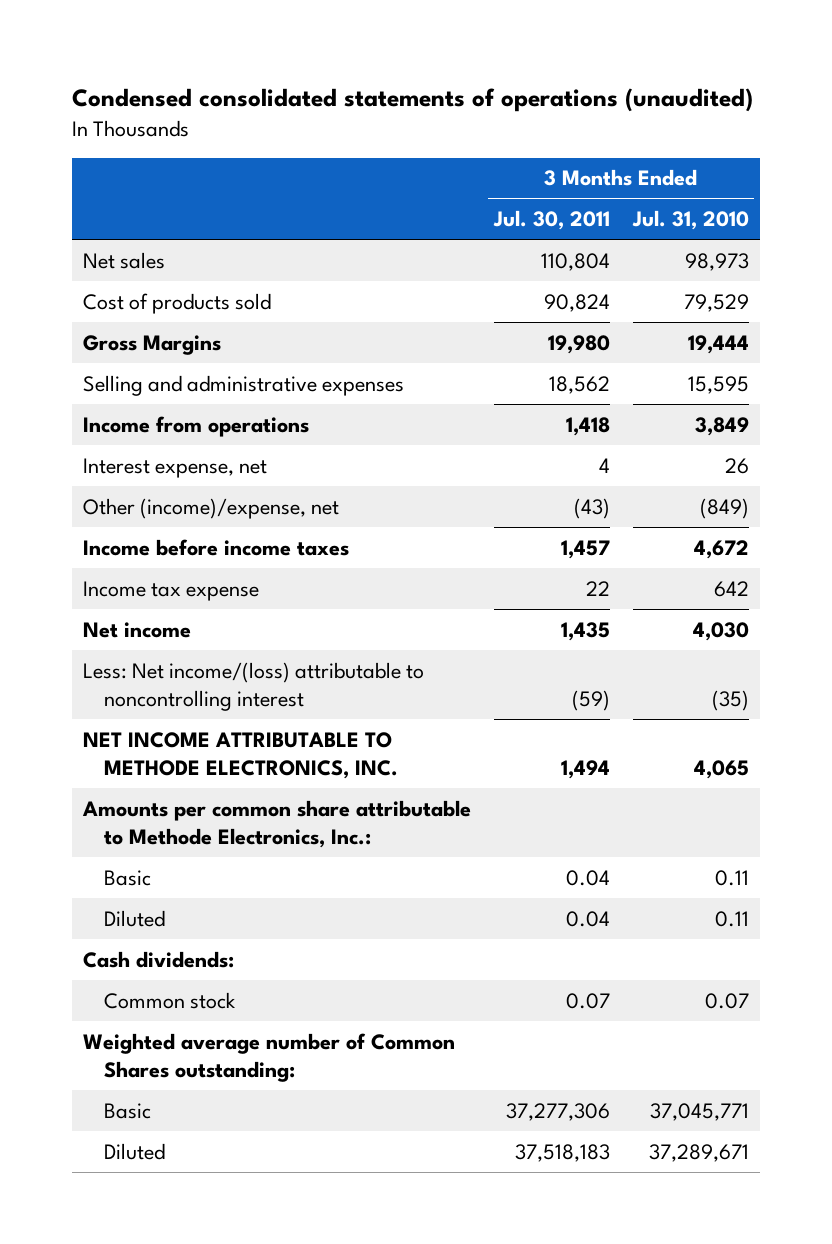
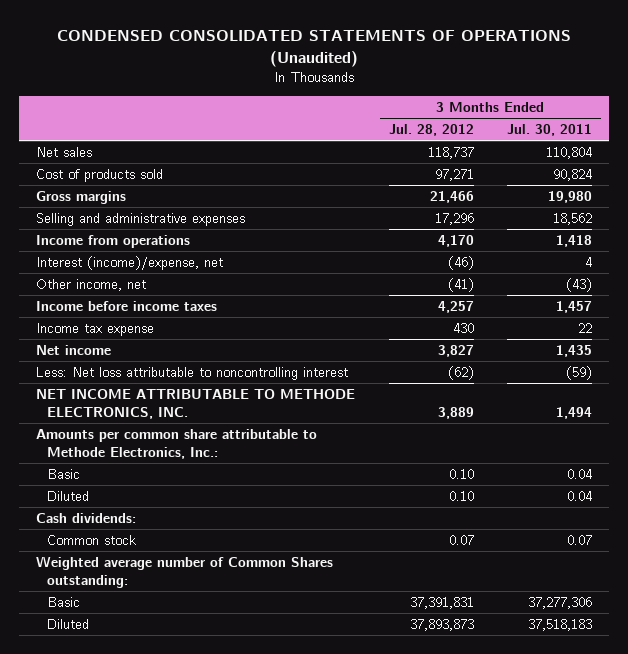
- Condensed consolidated statements of operations (unaudited)
+ CONDENSED CONSOLIDATED STATEMENTS OF OPERATIONS (Unaudited)
- | 3 Months Ended Jul. 30, 2011 | 3 Months Ended Jul. 31, 2010
+ | 3 Months Ended Jul. 28, 2012 | 3 Months Ended Jul. 30, 2011
- Gross Margins | 19,980 | 19,444
+ Gross margins | 21,466 | 19,980
- Interest expense, net | 4 | 26
- Other (income)/expense, net | (43) | (849)
+ Interest (income)/expense, net | (46) | 4
+ Other income, net | (41) | (43)
- Less: Net income/(loss) attributable to noncontrolling interest | (59) | (35)
+ Less: Net loss attributable to noncontrolling interest | (62) | (59)

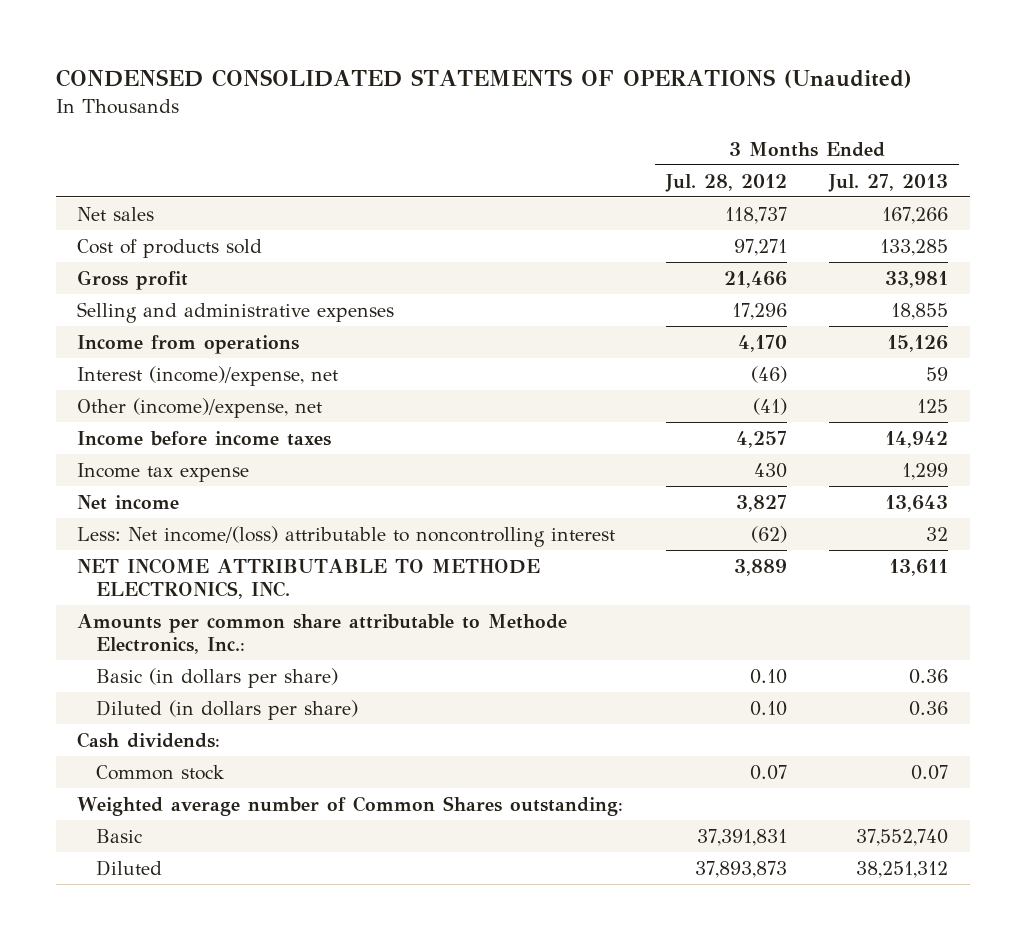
- | 3 Months Ended Jul. 28, 2012 | 3 Months Ended Jul. 30, 2011
+ | 3 Months Ended Jul. 28, 2012 | 3 Months Ended Jul. 27, 2013
- Gross margins | 21,466 | 19,980
+ Gross profit | 21,466 | 33,981
- Other income, net | (41) | (43)
+ Other (income)/expense, net | (41) | 125
- Less: Net loss attributable to noncontrolling interest | (62) | (59)
+ Less: Net income/(loss) attributable to noncontrolling interest | (62) | 32
- Basic | 0.10 | 0.04
- Diluted | 0.10 | 0.04
+ Basic (in dollars per share) | 0.10 | 0.36
+ Diluted (in dollars per share) | 0.10 | 0.36

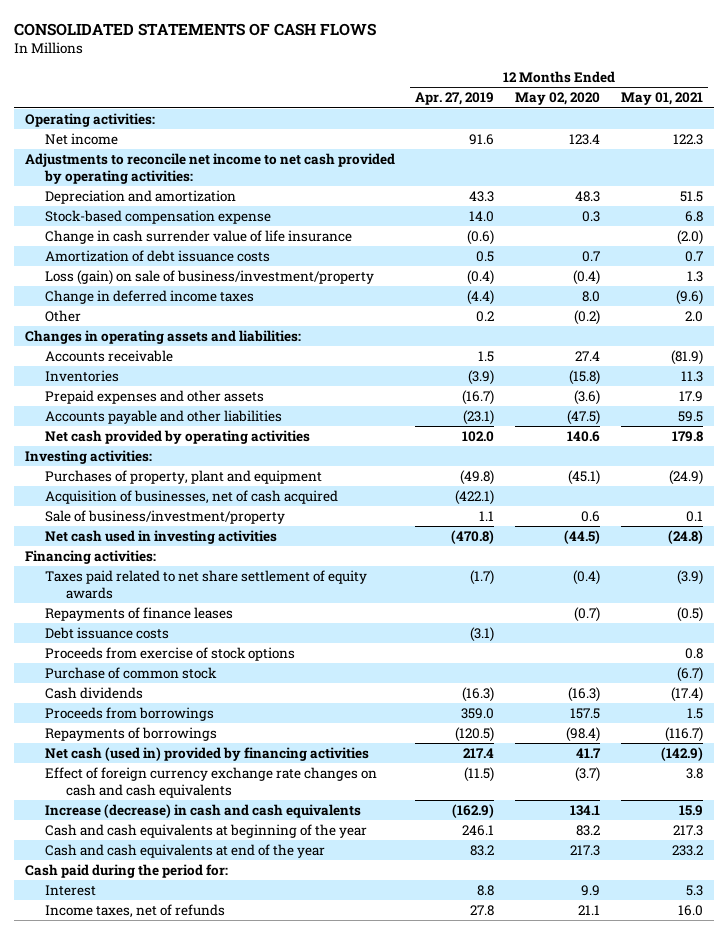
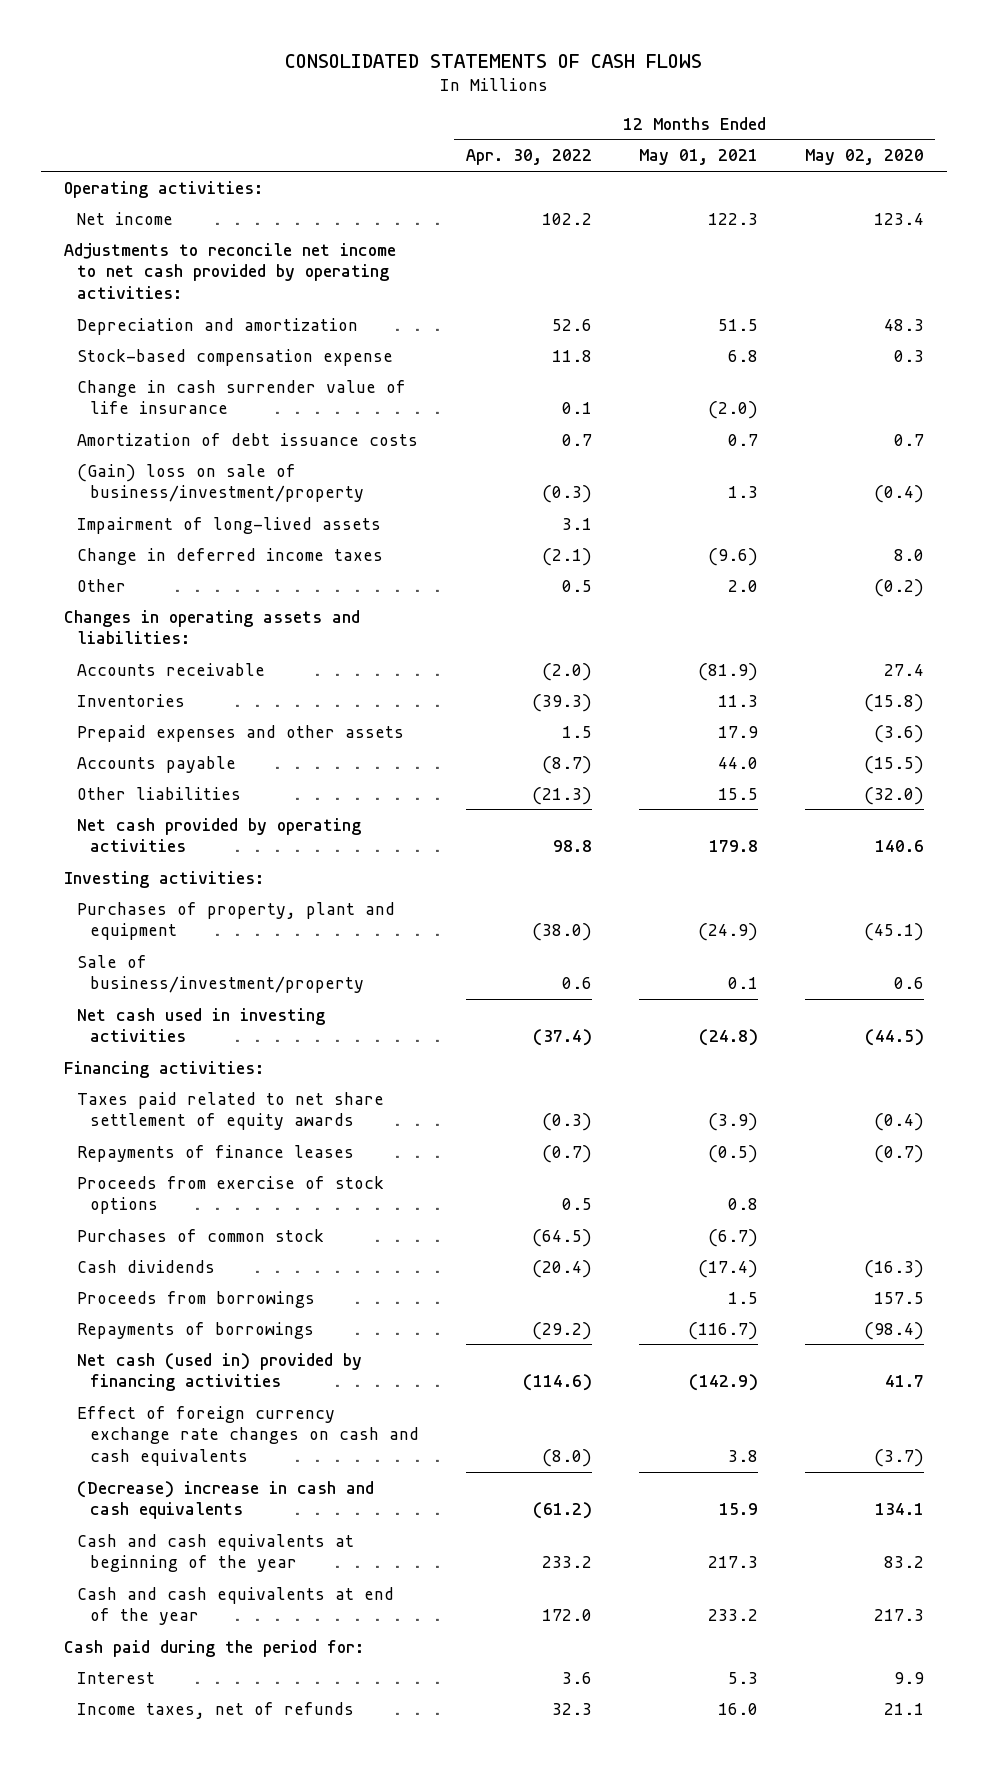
- | 12 Months Ended Apr. 27, 2019 | 12 Months Ended May 02, 2020 | 12 Months Ended May 01, 2021
+ | 12 Months Ended Apr. 30, 2022 | 12 Months Ended May 01, 2021 | 12 Months Ended May 02, 2020
- Loss (gain) on sale of business/investment/property | (0.4) | (0.4) | 1.3
+ (Gain) loss on sale of business/investment/property | (0.3) | 1.3 | (0.4)
+ Impairment of long-lived assets | 3.1 | |
- Accounts payable and other liabilities | (23.1) | (47.5) | 59.5
+ Accounts payable | (8.7) | 44.0 | (15.5)
+ Other liabilities | (21.3) | 15.5 | (32.0)
- Acquisition of businesses, net of cash acquired | (422.1) | |
- Debt issuance costs | (3.1) | |
- Purchase of common stock | | | (6.7)
+ Purchases of common stock | (64.5) | (6.7) |
- Increase (decrease) in cash and cash equivalents | (162.9) | 134.1 | 15.9
+ (Decrease) increase in cash and cash equivalents | (61.2) | 15.9 | 134.1

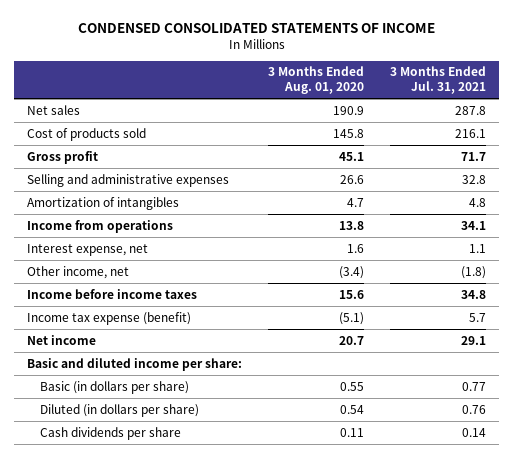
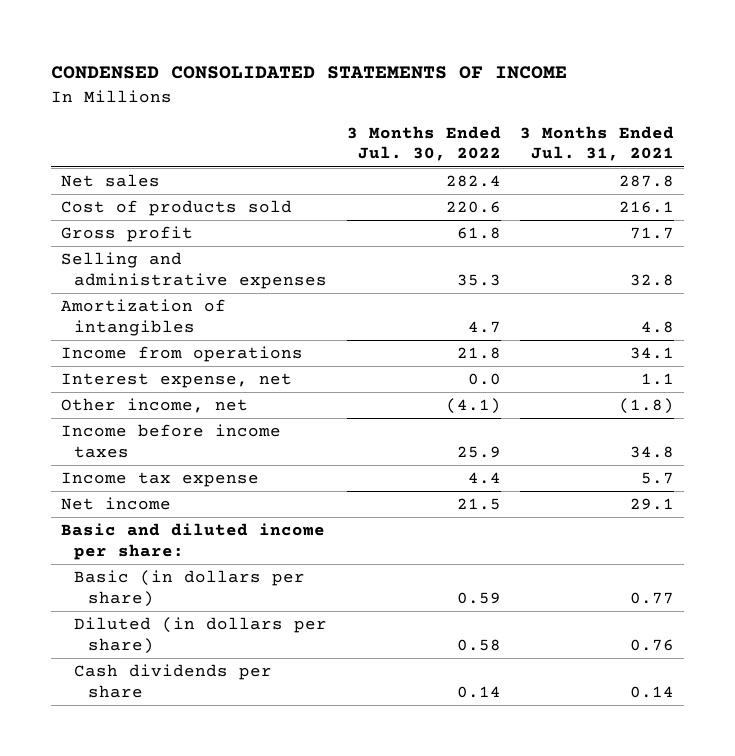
- | 3 Months Ended Aug. 01, 2020 | 3 Months Ended Jul. 31, 2021
+ | 3 Months Ended Jul. 30, 2022 | 3 Months Ended Jul. 31, 2021
- Income tax expense (benefit) | (5.1) | 5.7
+ Income tax expense | 4.4 | 5.7

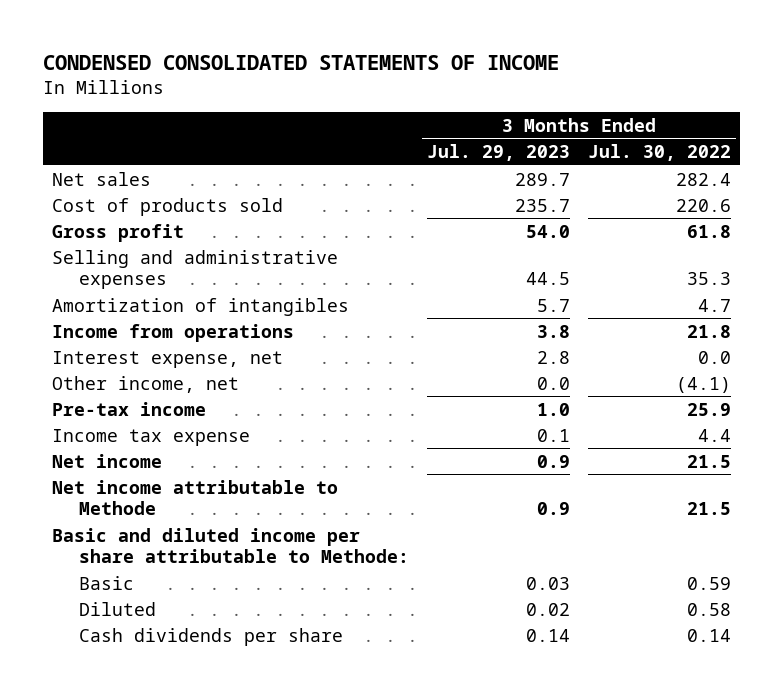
- | 3 Months Ended Jul. 30, 2022 | 3 Months Ended Jul. 31, 2021
+ | 3 Months Ended Jul. 29, 2023 | 3 Months Ended Jul. 30, 2022
- Income before income taxes | 25.9 | 34.8
+ Pre-tax income | 1.0 | 25.9
- Basic and diluted income per share:
- Basic (in dollars per share) | 0.59 | 0.77
- Diluted (in dollars per share) | 0.58 | 0.76
+ Net income attributable to Methode | 0.9 | 21.5
+ Basic and diluted income per share attributable to Methode:
+ Basic | 0.03 | 0.59
+ Diluted | 0.02 | 0.58

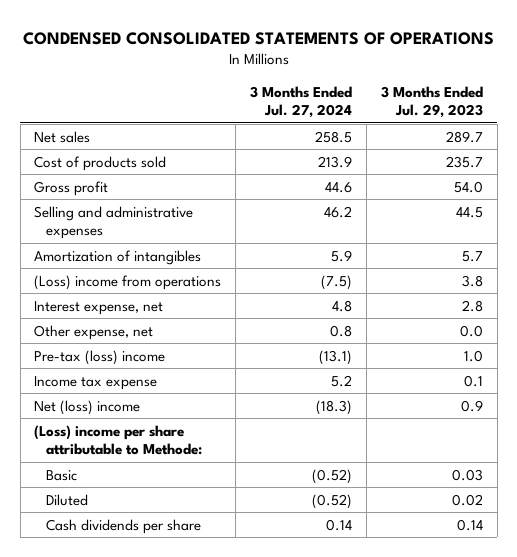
- CONDENSED CONSOLIDATED STATEMENTS OF INCOME
+ CONDENSED CONSOLIDATED STATEMENTS OF OPERATIONS
- | 3 Months Ended Jul. 29, 2023 | 3 Months Ended Jul. 30, 2022
+ | 3 Months Ended Jul. 27, 2024 | 3 Months Ended Jul. 29, 2023
- Income from operations | 3.8 | 21.8
+ (Loss) income from operations | (7.5) | 3.8
- Other income, net | 0.0 | (4.1)
- Pre-tax income | 1.0 | 25.9
+ Other expense, net | 0.8 | 0.0
+ Pre-tax (loss) income | (13.1) | 1.0
- Net income | 0.9 | 21.5
- Net income attributable to Methode | 0.9 | 21.5
- Basic and diluted income per share attributable to Methode:
+ Net (loss) income | (18.3) | 0.9
+ (Loss) income per share attributable to Methode:

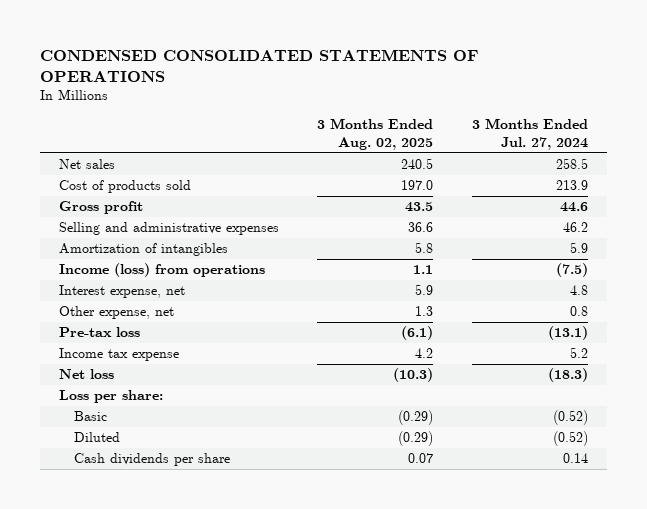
- | 3 Months Ended Jul. 27, 2024 | 3 Months Ended Jul. 29, 2023
+ | 3 Months Ended Aug. 02, 2025 | 3 Months Ended Jul. 27, 2024
- (Loss) income from operations | (7.5) | 3.8
+ Income (loss) from operations | 1.1 | (7.5)
- Pre-tax (loss) income | (13.1) | 1.0
+ Pre-tax loss | (6.1) | (13.1)
- Net (loss) income | (18.3) | 0.9
- (Loss) income per share attributable to Methode:
+ Net loss | (10.3) | (18.3)
+ Loss per share:

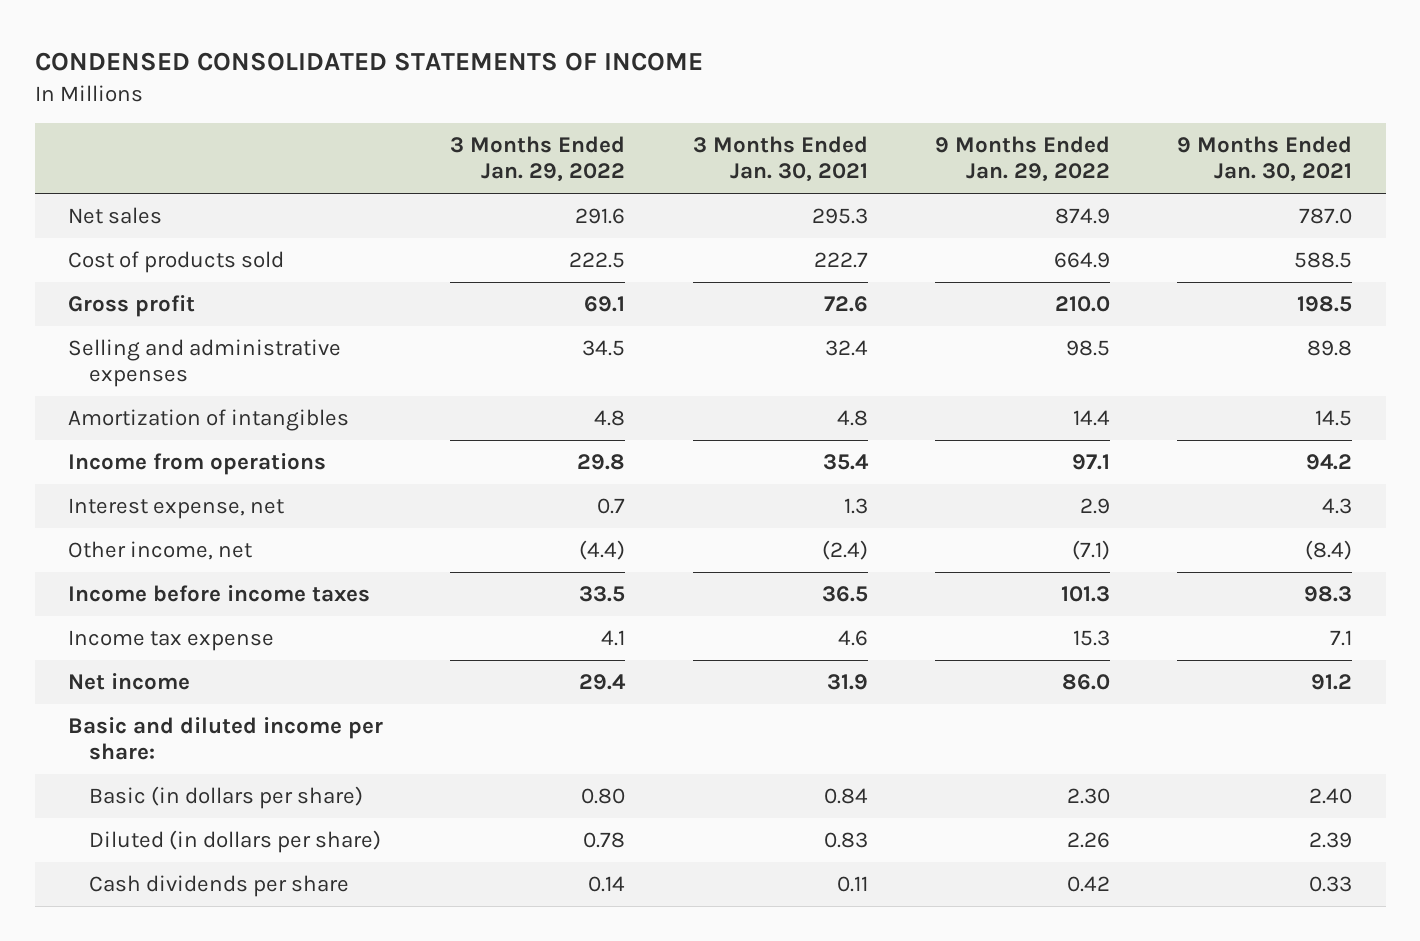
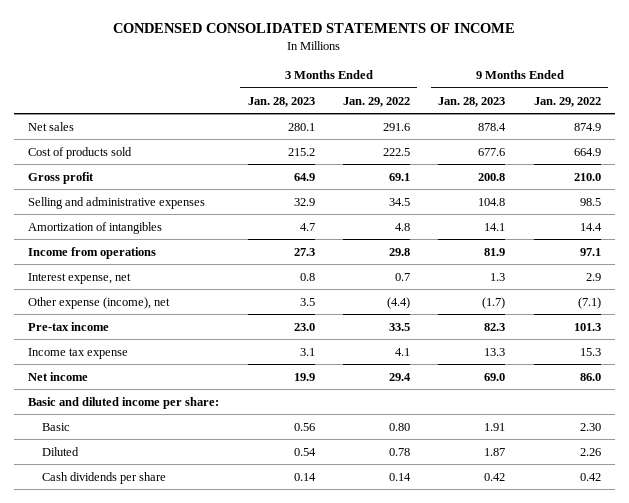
- | 3 Months Ended Jan. 29, 2022 | 3 Months Ended Jan. 30, 2021 | 9 Months Ended Jan. 29, 2022 | 9 Months Ended Jan. 30, 2021
+ | 3 Months Ended Jan. 28, 2023 | 3 Months Ended Jan. 29, 2022 | 9 Months Ended Jan. 28, 2023 | 9 Months Ended Jan. 29, 2022
- Other income, net | (4.4) | (2.4) | (7.1) | (8.4)
- Income before income taxes | 33.5 | 36.5 | 101.3 | 98.3
+ Other expense (income), net | 3.5 | (4.4) | (1.7) | (7.1)
+ Pre-tax income | 23.0 | 33.5 | 82.3 | 101.3
- Basic (in dollars per share) | 0.80 | 0.84 | 2.30 | 2.40
- Diluted (in dollars per share) | 0.78 | 0.83 | 2.26 | 2.39
+ Basic | 0.56 | 0.80 | 1.91 | 2.30
+ Diluted | 0.54 | 0.78 | 1.87 | 2.26

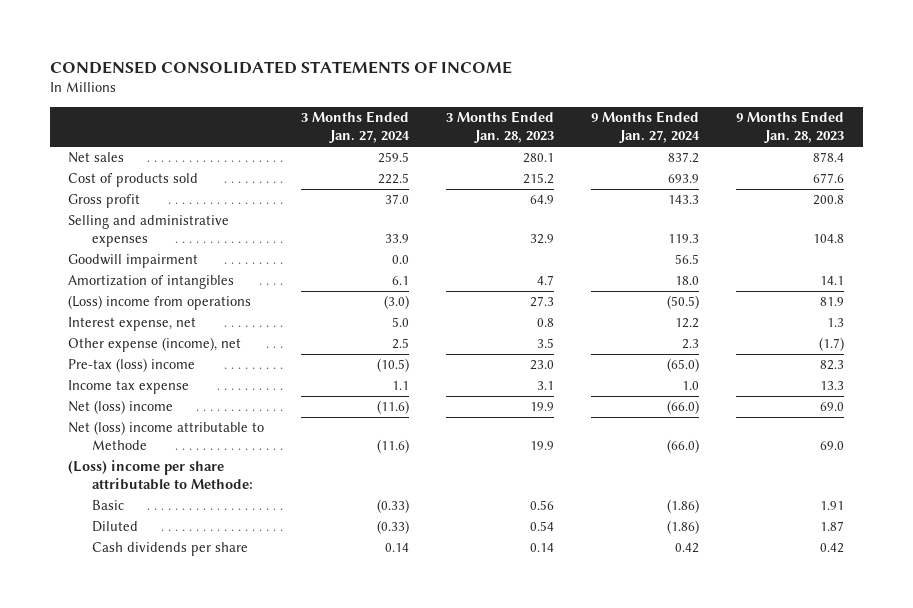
- | 3 Months Ended Jan. 28, 2023 | 3 Months Ended Jan. 29, 2022 | 9 Months Ended Jan. 28, 2023 | 9 Months Ended Jan. 29, 2022
+ | 3 Months Ended Jan. 27, 2024 | 3 Months Ended Jan. 28, 2023 | 9 Months Ended Jan. 27, 2024 | 9 Months Ended Jan. 28, 2023
+ Goodwill impairment | 0.0 | | 56.5 |
- Income from operations | 27.3 | 29.8 | 81.9 | 97.1
+ (Loss) income from operations | (3.0) | 27.3 | (50.5) | 81.9
- Pre-tax income | 23.0 | 33.5 | 82.3 | 101.3
+ Pre-tax (loss) income | (10.5) | 23.0 | (65.0) | 82.3
- Net income | 19.9 | 29.4 | 69.0 | 86.0
- Basic and diluted income per share:
+ Net (loss) income | (11.6) | 19.9 | (66.0) | 69.0
+ Net (loss) income attributable to Methode | (11.6) | 19.9 | (66.0) | 69.0
+ (Loss) income per share attributable to Methode:

